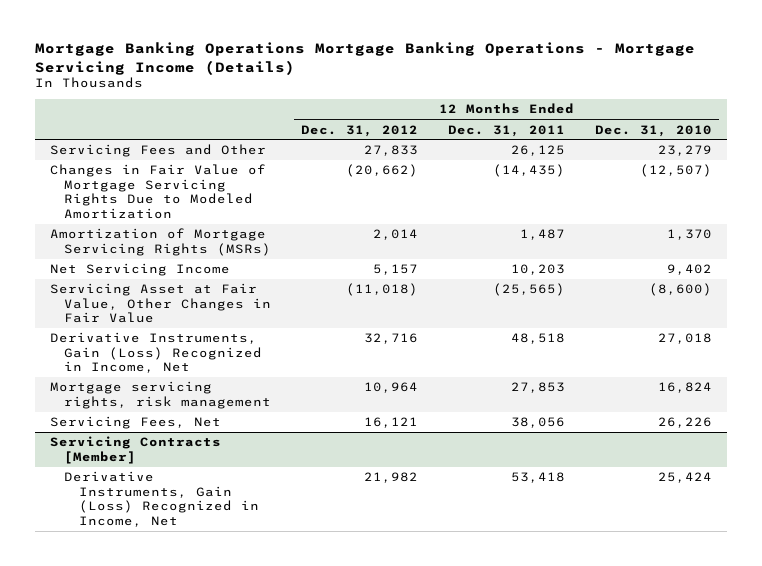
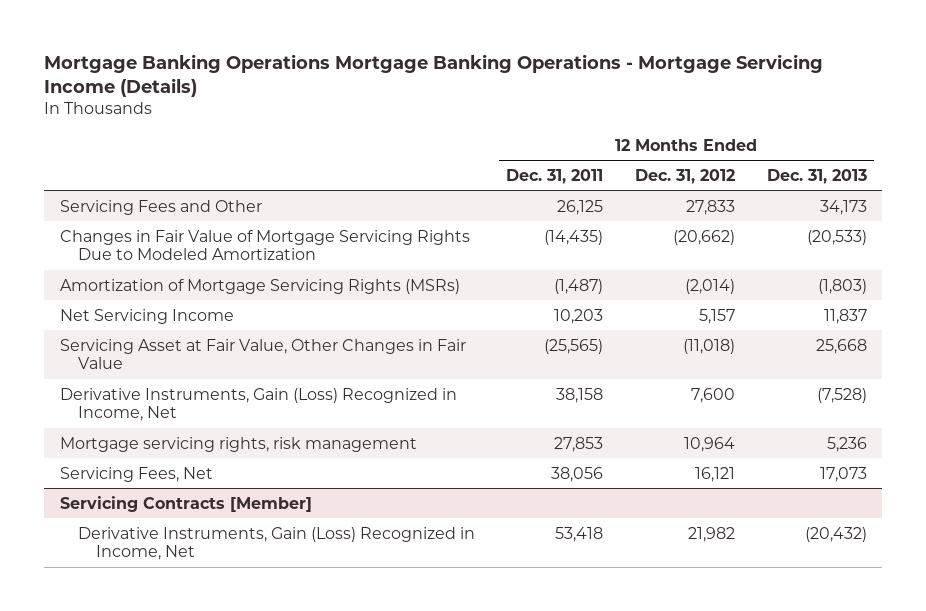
- | 12 Months Ended Dec. 31, 2012 | 12 Months Ended Dec. 31, 2011 | 12 Months Ended Dec. 31, 2010
+ | 12 Months Ended Dec. 31, 2011 | 12 Months Ended Dec. 31, 2012 | 12 Months Ended Dec. 31, 2013
- Amortization of Mortgage Servicing Rights (MSRs) | 2,014 | 1,487 | 1,370
+ Amortization of Mortgage Servicing Rights (MSRs) | (1,487) | (2,014) | (1,803)
- Derivative Instruments, Gain (Loss) Recognized in Income, Net | 32,716 | 48,518 | 27,018
+ Derivative Instruments, Gain (Loss) Recognized in Income, Net | 38,158 | 7,600 | (7,528)

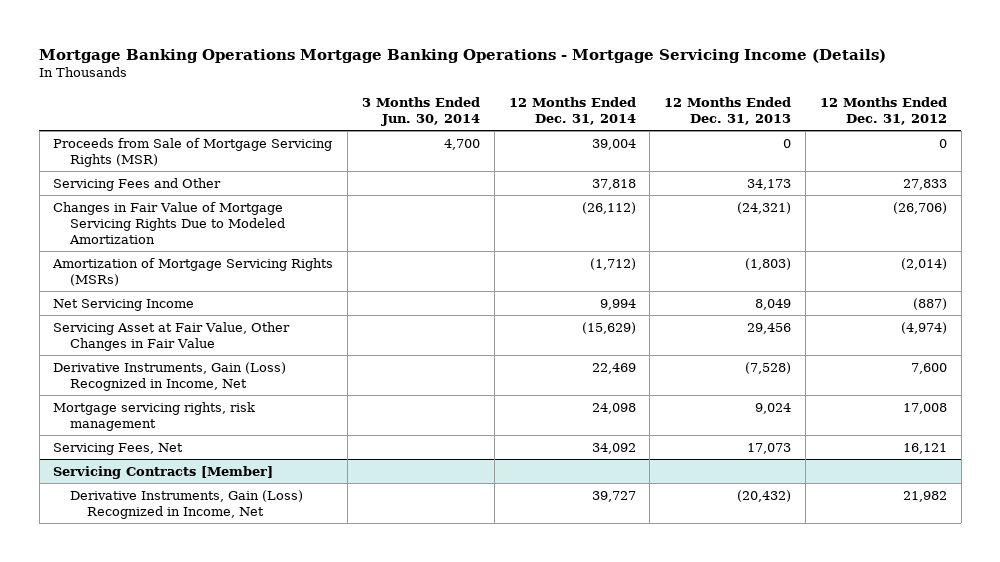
- | 12 Months Ended Dec. 31, 2011 | 12 Months Ended Dec. 31, 2012 | 12 Months Ended Dec. 31, 2013
+ | 3 Months Ended Jun. 30, 2014 | 12 Months Ended Dec. 31, 2014 | 12 Months Ended Dec. 31, 2013 | 12 Months Ended Dec. 31, 2012
+ Proceeds from Sale of Mortgage Servicing Rights (MSR) | 4,700 | 39,004 | 0 | 0
- Changes in Fair Value of Mortgage Servicing Rights Due to Modeled Amortization | (14,435) | (20,662) | (20,533)
+ Changes in Fair Value of Mortgage Servicing Rights Due to Modeled Amortization | | (26,112) | (24,321) | (26,706)
- Net Servicing Income | 10,203 | 5,157 | 11,837
- Servicing Asset at Fair Value, Other Changes in Fair Value | (25,565) | (11,018) | 25,668
+ Net Servicing Income | | 9,994 | 8,049 | (887)
+ Servicing Asset at Fair Value, Other Changes in Fair Value | | (15,629) | 29,456 | (4,974)
- Mortgage servicing rights, risk management | 27,853 | 10,964 | 5,236
+ Mortgage servicing rights, risk management | | 24,098 | 9,024 | 17,008

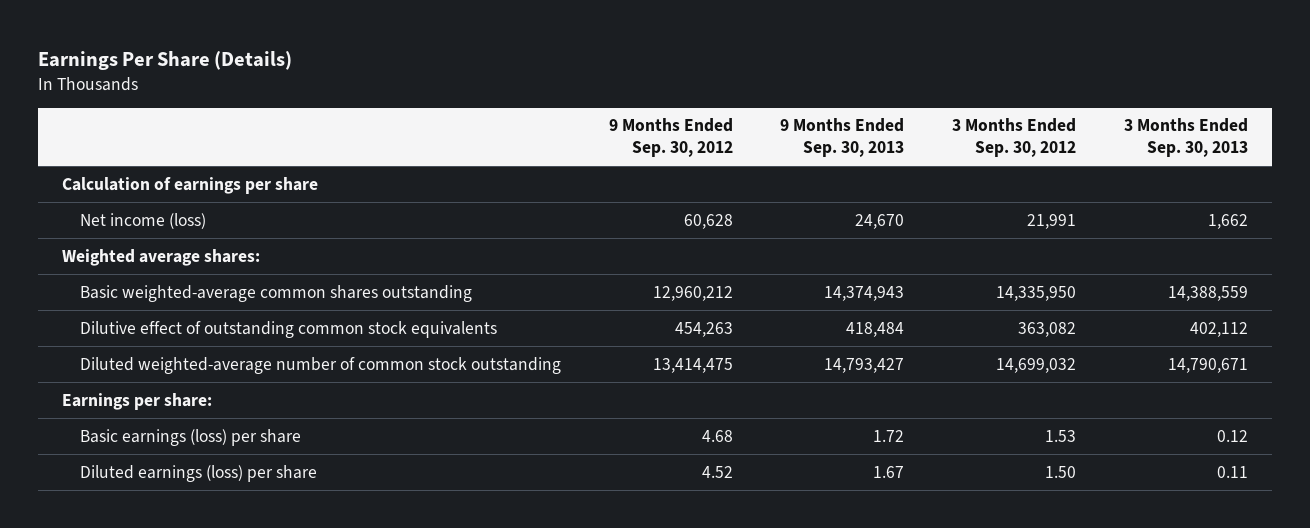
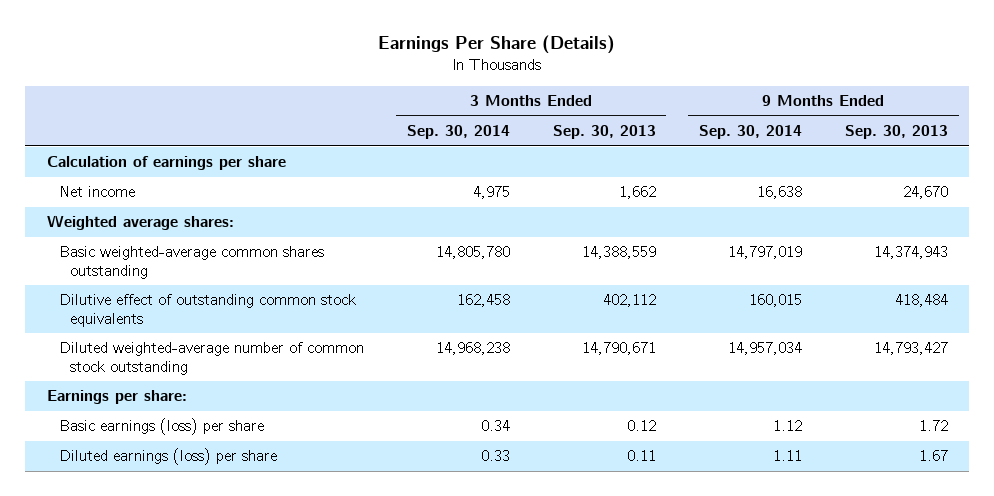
- | 9 Months Ended Sep. 30, 2012 | 9 Months Ended Sep. 30, 2013 | 3 Months Ended Sep. 30, 2012 | 3 Months Ended Sep. 30, 2013
+ | 3 Months Ended Sep. 30, 2014 | 3 Months Ended Sep. 30, 2013 | 9 Months Ended Sep. 30, 2014 | 9 Months Ended Sep. 30, 2013
- Net income (loss) | 60,628 | 24,670 | 21,991 | 1,662
+ Net income | 4,975 | 1,662 | 16,638 | 24,670

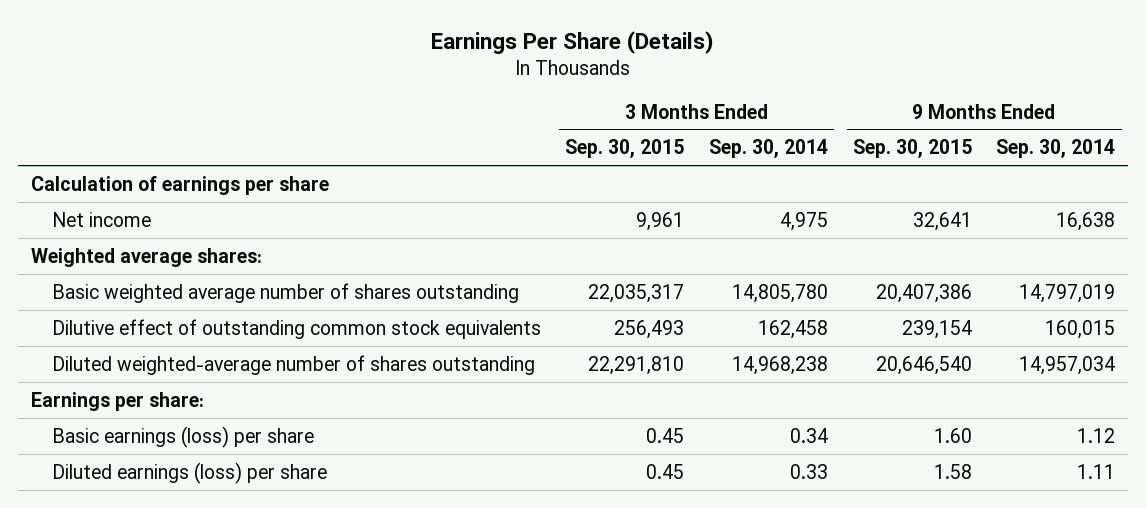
- | 3 Months Ended Sep. 30, 2014 | 3 Months Ended Sep. 30, 2013 | 9 Months Ended Sep. 30, 2014 | 9 Months Ended Sep. 30, 2013
+ | 3 Months Ended Sep. 30, 2015 | 3 Months Ended Sep. 30, 2014 | 9 Months Ended Sep. 30, 2015 | 9 Months Ended Sep. 30, 2014
- Basic weighted-average common shares outstanding | 14,805,780 | 14,388,559 | 14,797,019 | 14,374,943
+ Basic weighted average number of shares outstanding | 22,035,317 | 14,805,780 | 20,407,386 | 14,797,019
- Diluted weighted-average number of common stock outstanding | 14,968,238 | 14,790,671 | 14,957,034 | 14,793,427
+ Diluted weighted-average number of shares outstanding | 22,291,810 | 14,968,238 | 20,646,540 | 14,957,034

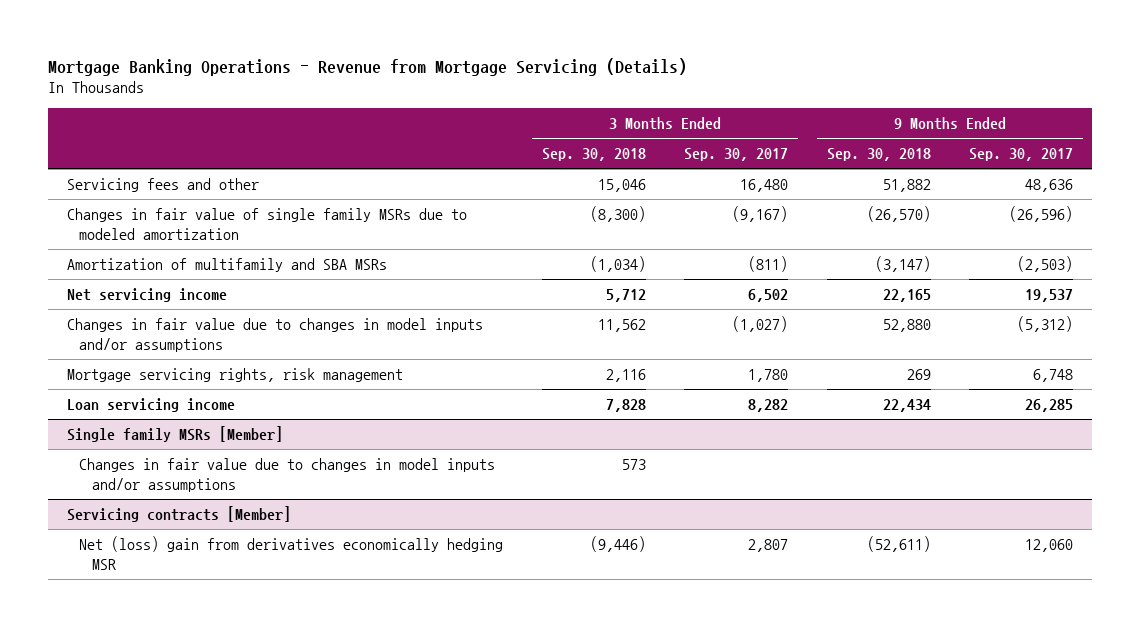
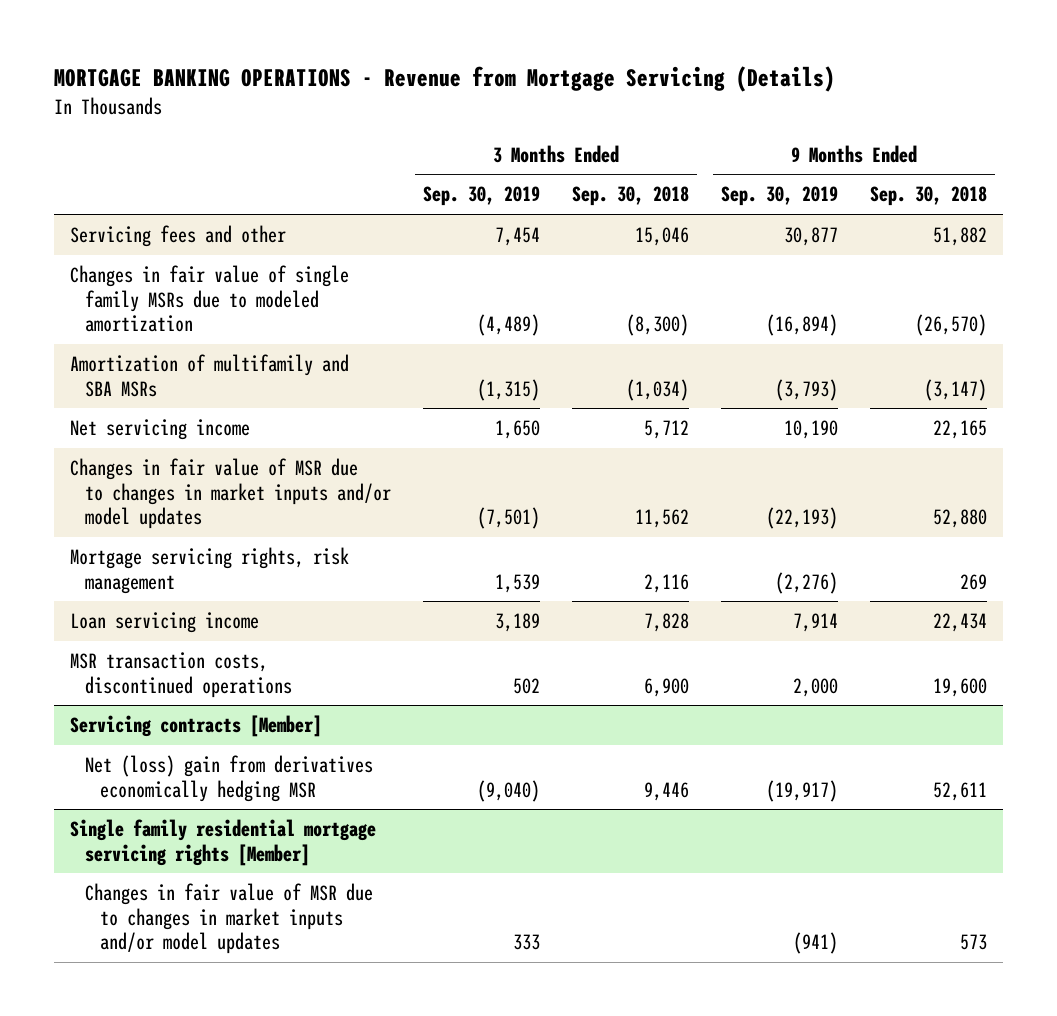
- Mortgage Banking Operations - Revenue from Mortgage Servicing (Details)
+ MORTGAGE BANKING OPERATIONS - Revenue from Mortgage Servicing (Details)
- | 3 Months Ended Sep. 30, 2018 | 3 Months Ended Sep. 30, 2017 | 9 Months Ended Sep. 30, 2018 | 9 Months Ended Sep. 30, 2017
+ | 3 Months Ended Sep. 30, 2019 | 3 Months Ended Sep. 30, 2018 | 9 Months Ended Sep. 30, 2019 | 9 Months Ended Sep. 30, 2018
- Changes in fair value due to changes in model inputs and/or assumptions | 11,562 | (1,027) | 52,880 | (5,312)
+ Changes in fair value of MSR due to changes in market inputs and/or model updates | (7,501) | 11,562 | (22,193) | 52,880
- Single family MSRs [Member]
- Changes in fair value due to changes in model inputs and/or assumptions | 573 | | |
+ MSR transaction costs, discontinued operations | 502 | 6,900 | 2,000 | 19,600
@ Servicing contracts [Member]
- Net (loss) gain from derivatives economically hedging MSR | (9,446) | 2,807 | (52,611) | 12,060
+ Net (loss) gain from derivatives economically hedging MSR | (9,040) | 9,446 | (19,917) | 52,611
+ Single family residential mortgage servicing rights [Member]
+ Changes in fair value of MSR due to changes in market inputs and/or model updates | 333 | | (941) | 573

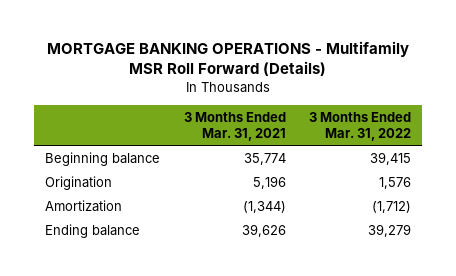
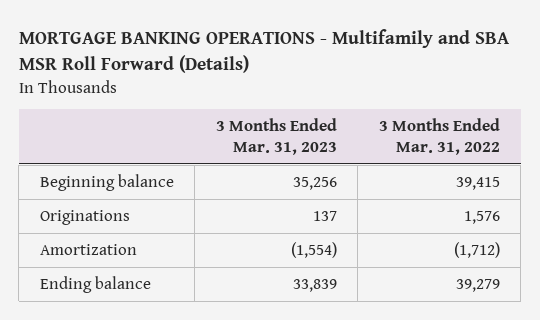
- MORTGAGE BANKING OPERATIONS - Multifamily MSR Roll Forward (Details)
+ MORTGAGE BANKING OPERATIONS - Multifamily and SBA MSR Roll Forward (Details)
- | 3 Months Ended Mar. 31, 2021 | 3 Months Ended Mar. 31, 2022
+ | 3 Months Ended Mar. 31, 2023 | 3 Months Ended Mar. 31, 2022
- Origination | 5,196 | 1,576
+ Originations | 137 | 1,576

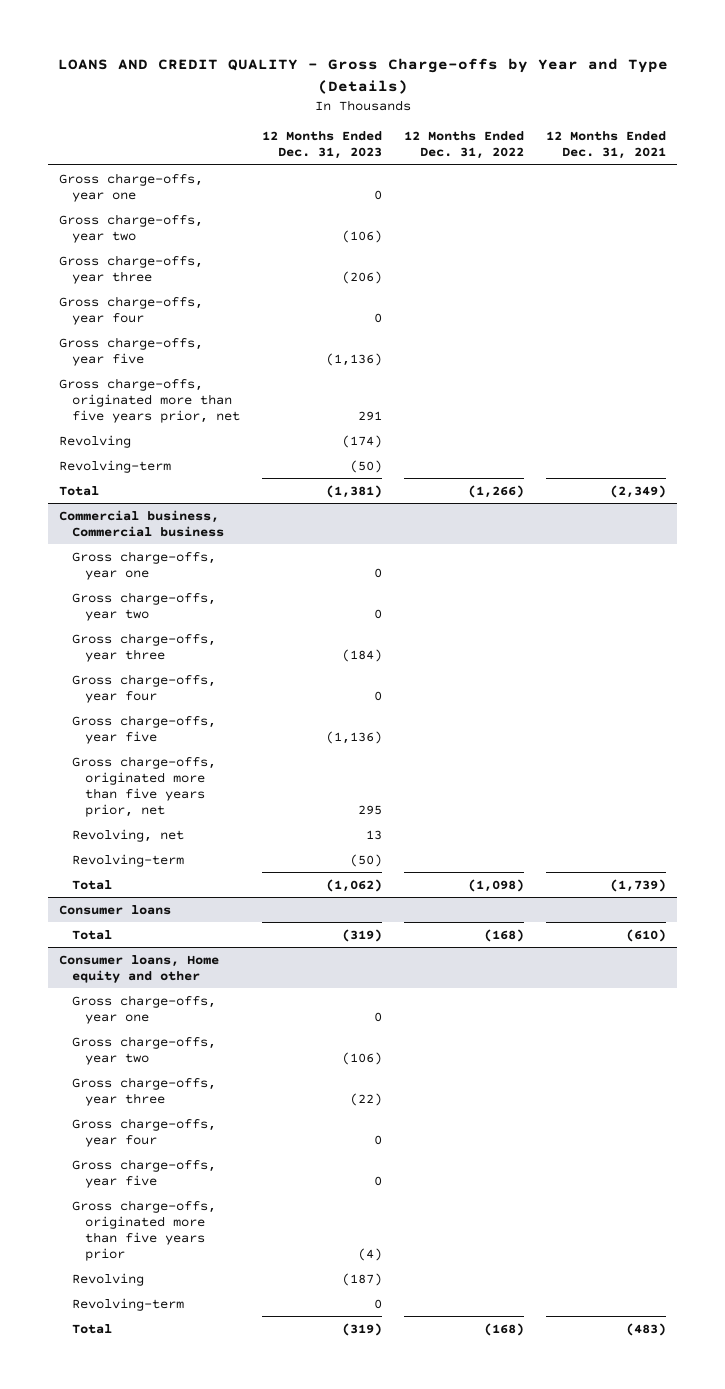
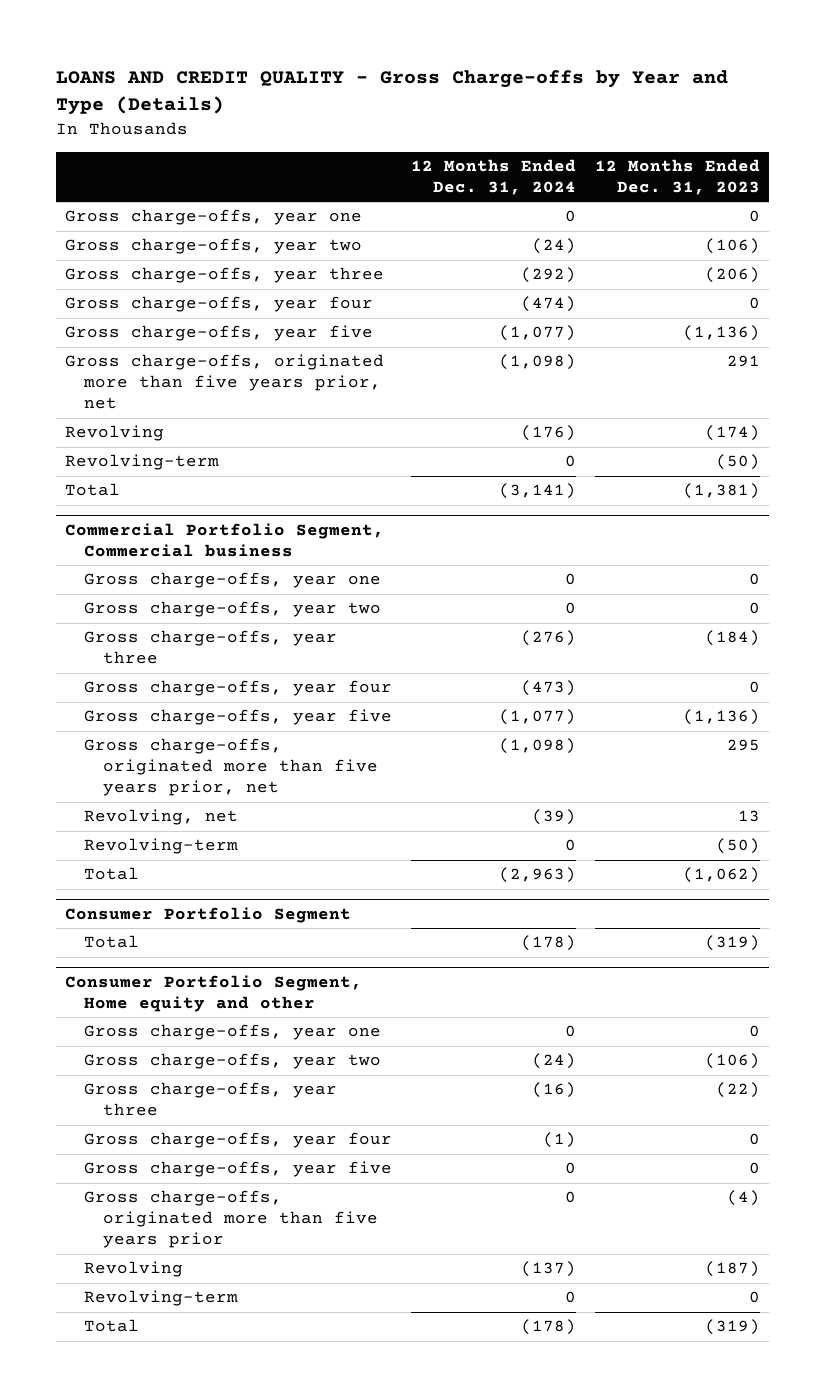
- | 12 Months Ended Dec. 31, 2023 | 12 Months Ended Dec. 31, 2022 | 12 Months Ended Dec. 31, 2021
+ | 12 Months Ended Dec. 31, 2024 | 12 Months Ended Dec. 31, 2023
- Commercial business, Commercial business
+ Commercial Portfolio Segment, Commercial business
- Consumer loans
+ Consumer Portfolio Segment
- Consumer loans, Home equity and other
+ Consumer Portfolio Segment, Home equity and other

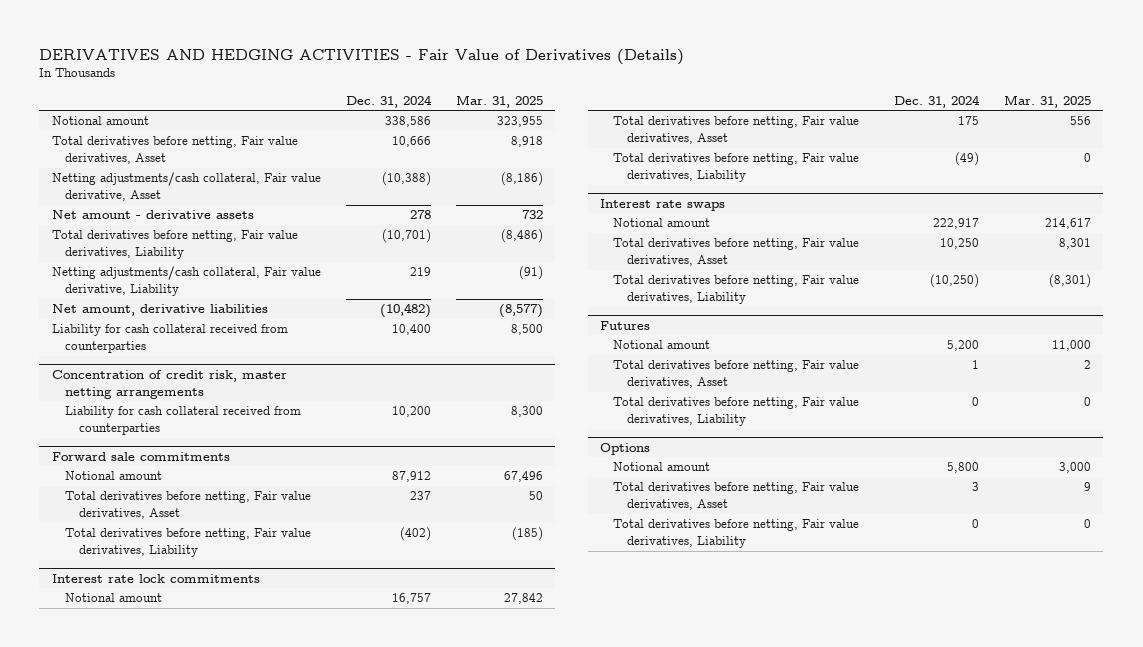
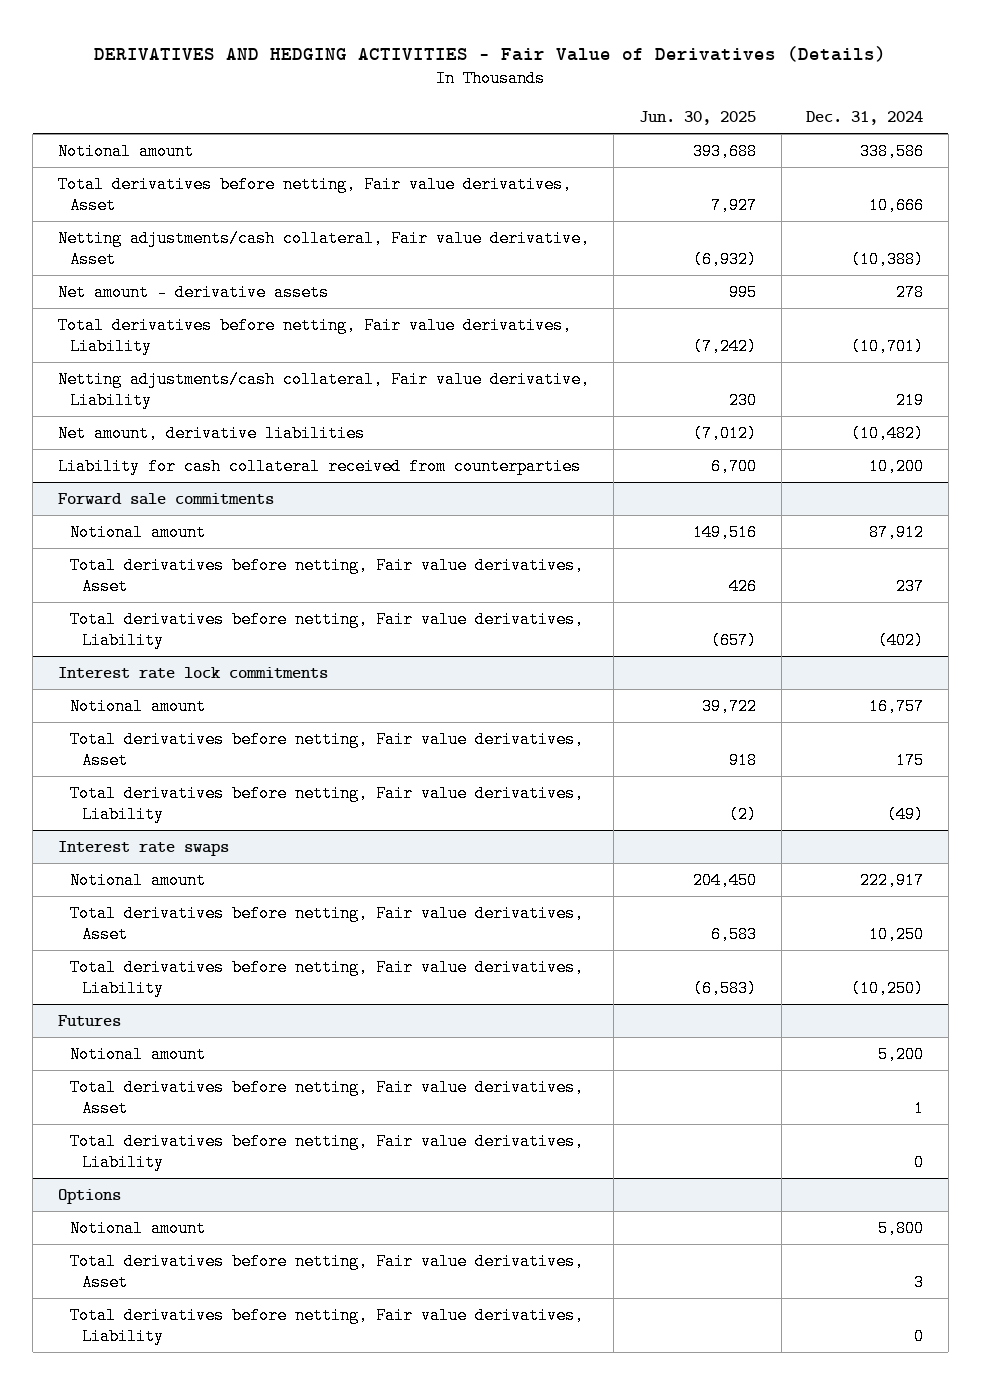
- | Dec. 31, 2024 | Mar. 31, 2025
+ | Jun. 30, 2025 | Dec. 31, 2024
- Liability for cash collateral received from counterparties | 10,400 | 8,500
- Concentration of credit risk, master netting arrangements

